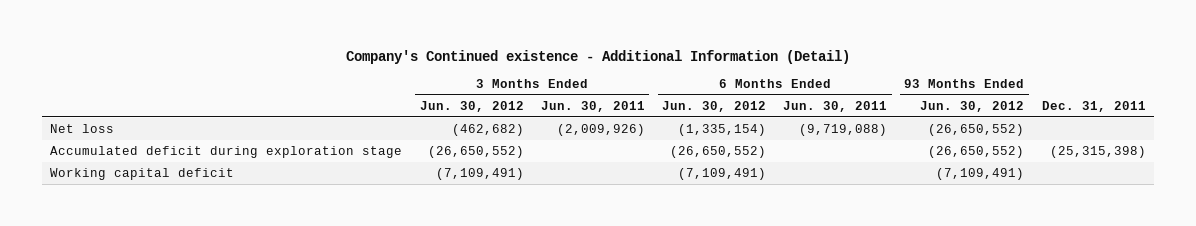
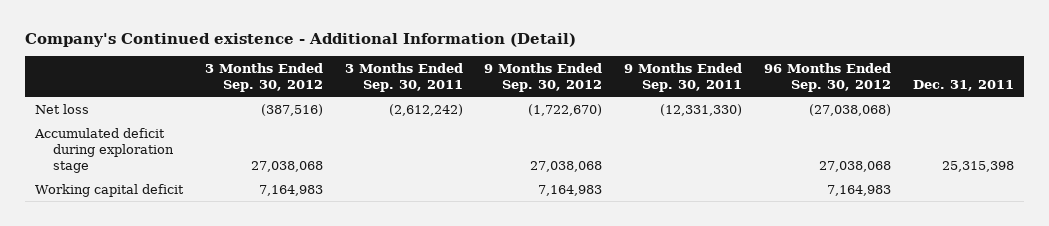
- | 3 Months Ended Jun. 30, 2012 | 3 Months Ended Jun. 30, 2011 | 6 Months Ended Jun. 30, 2012 | 6 Months Ended Jun. 30, 2011 | 93 Months Ended Jun. 30, 2012 | Dec. 31, 2011
+ | 3 Months Ended Sep. 30, 2012 | 3 Months Ended Sep. 30, 2011 | 9 Months Ended Sep. 30, 2012 | 9 Months Ended Sep. 30, 2011 | 96 Months Ended Sep. 30, 2012 | Dec. 31, 2011
- Accumulated deficit during exploration stage | (26,650,552) | | (26,650,552) | | (26,650,552) | (25,315,398)
+ Accumulated deficit during exploration stage | 27,038,068 | | 27,038,068 | | 27,038,068 | 25,315,398

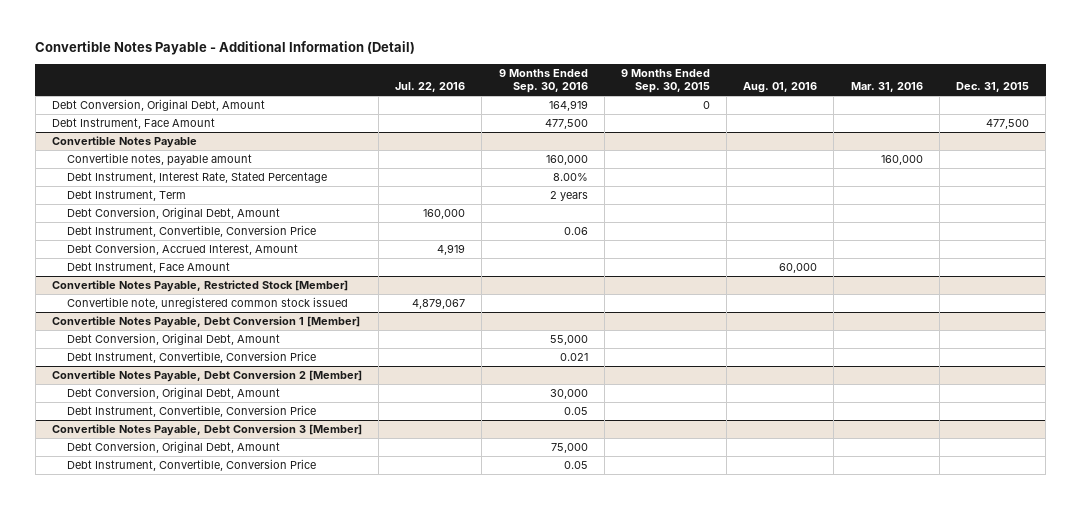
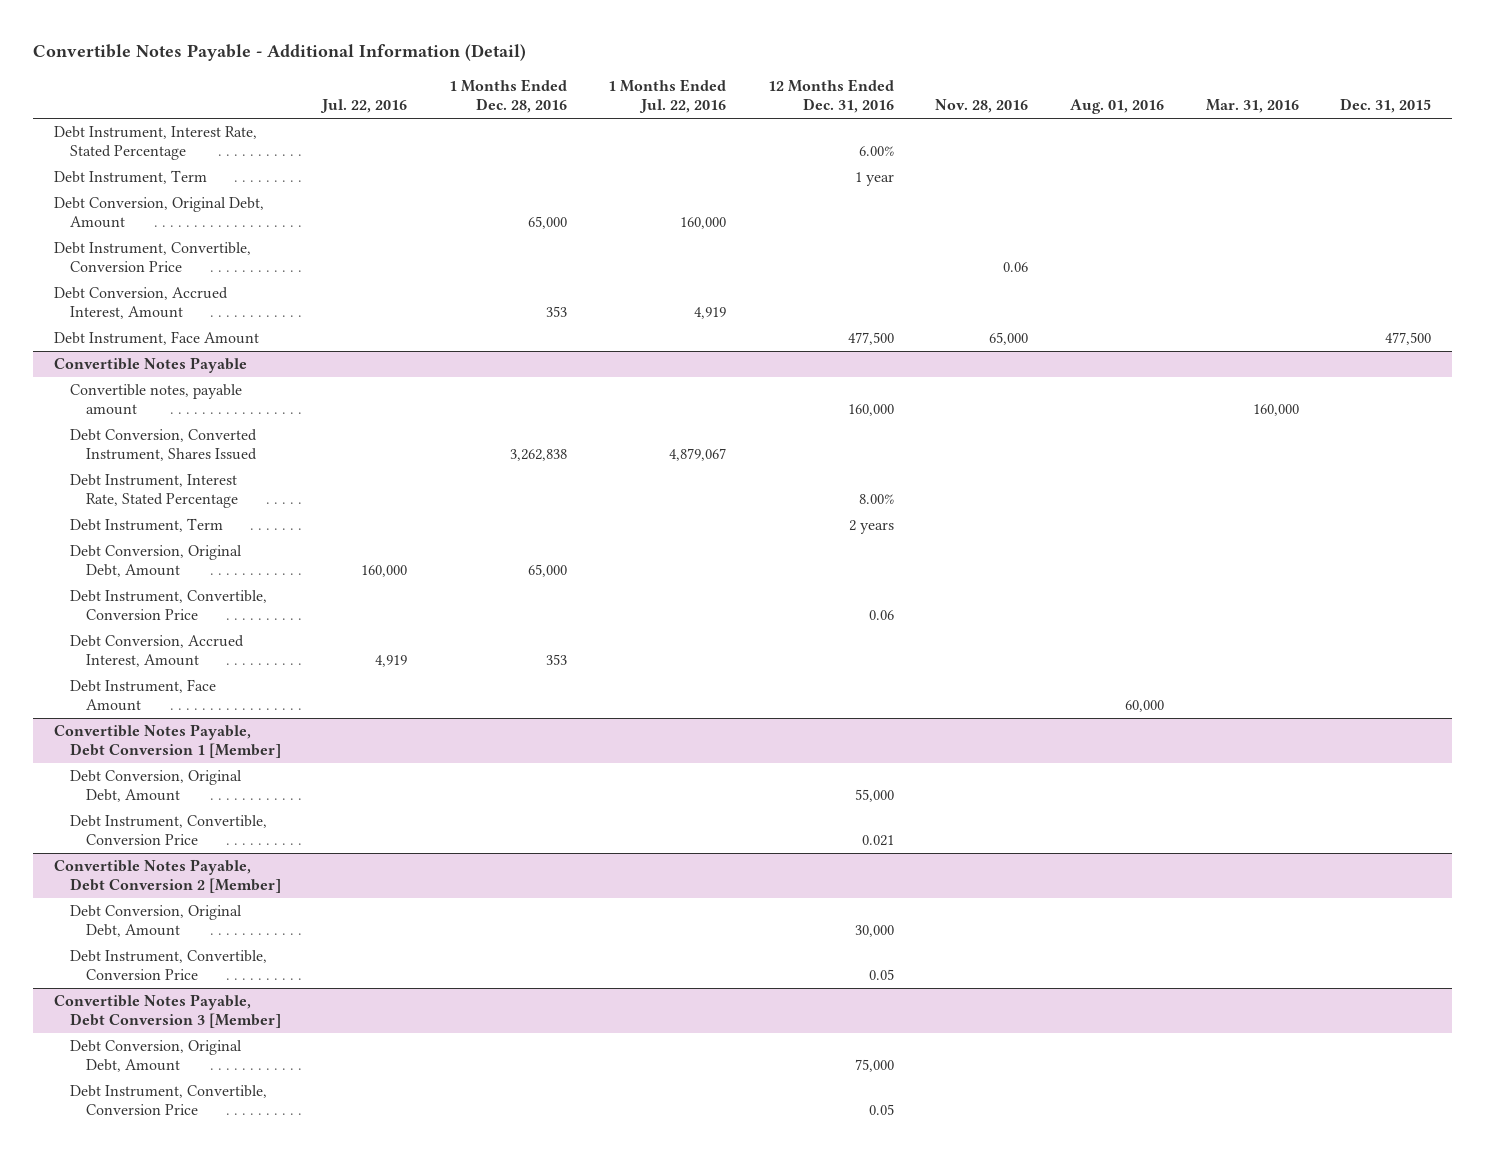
- | Jul. 22, 2016 | 9 Months Ended Sep. 30, 2016 | 9 Months Ended Sep. 30, 2015 | Aug. 01, 2016 | Mar. 31, 2016 | Dec. 31, 2015
+ | Jul. 22, 2016 | 1 Months Ended Dec. 28, 2016 | 1 Months Ended Jul. 22, 2016 | 12 Months Ended Dec. 31, 2016 | Nov. 28, 2016 | Aug. 01, 2016 | Mar. 31, 2016 | Dec. 31, 2015
+ Debt Instrument, Interest Rate, Stated Percentage | | | | 6.00% | | | |
+ Debt Instrument, Term | | | | 1 year | | | |
+ Debt Instrument, Convertible, Conversion Price | | | | | 0.06 | | |
+ Debt Conversion, Accrued Interest, Amount | | 353 | 4,919 | | | | |
@ Convertible Notes Payable
+ Debt Conversion, Converted Instrument, Shares Issued | | 3,262,838 | 4,879,067 | | | | |
- Convertible Notes Payable, Restricted Stock [Member]
- Convertible note, unregistered common stock issued | 4,879,067 | | | | |

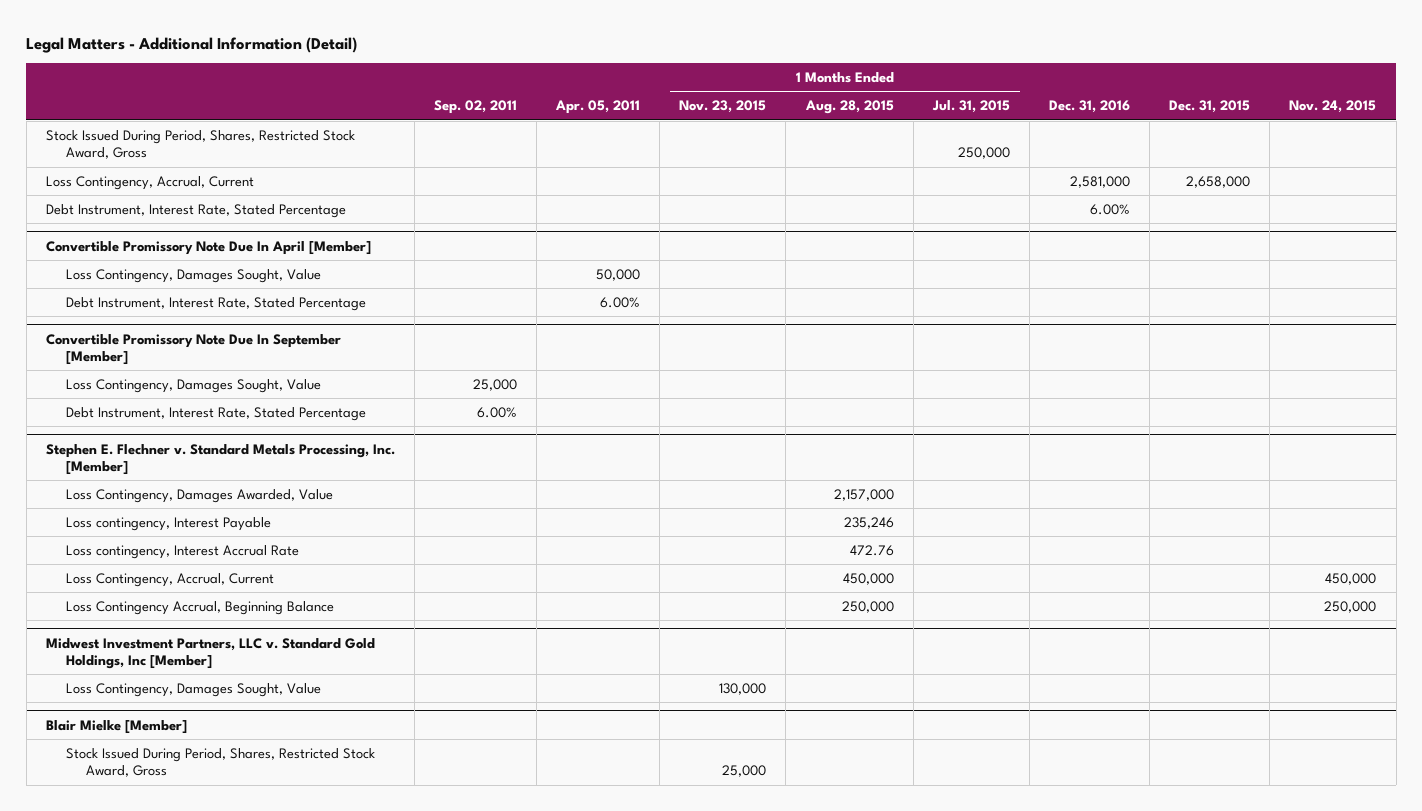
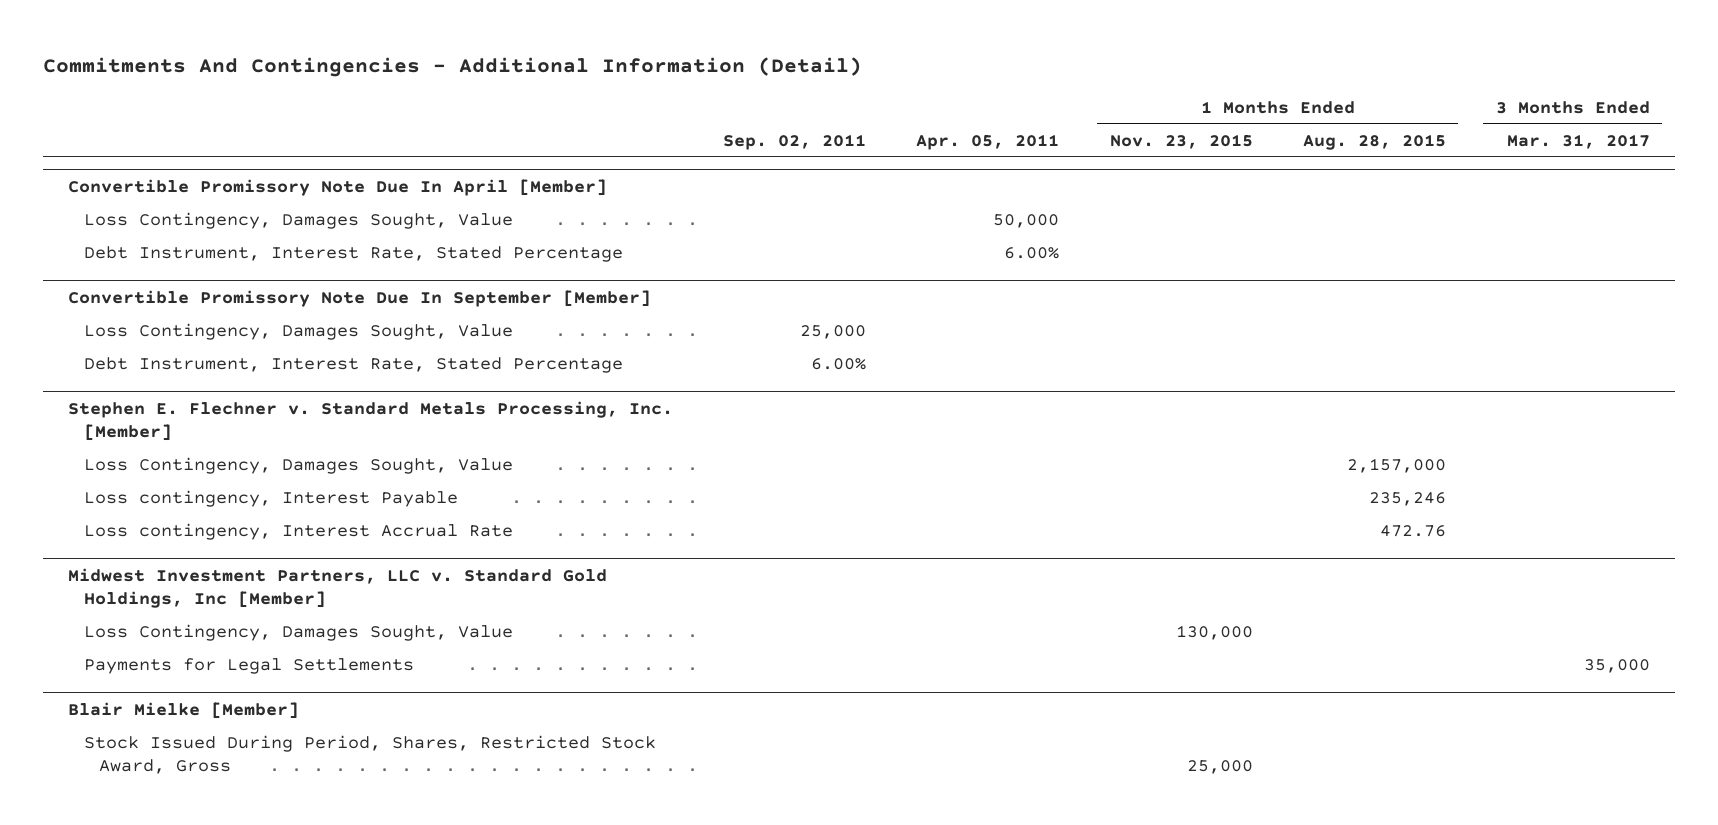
- Legal Matters - Additional Information (Detail)
+ Commitments And Contingencies - Additional Information (Detail)
- | Sep. 02, 2011 | Apr. 05, 2011 | 1 Months Ended Nov. 23, 2015 | 1 Months Ended Aug. 28, 2015 | 1 Months Ended Jul. 31, 2015 | Dec. 31, 2016 | Dec. 31, 2015 | Nov. 24, 2015
+ | Sep. 02, 2011 | Apr. 05, 2011 | 1 Months Ended Nov. 23, 2015 | 1 Months Ended Aug. 28, 2015 | 3 Months Ended Mar. 31, 2017
- Stock Issued During Period, Shares, Restricted Stock Award, Gross | | | | | 250,000 | | |
- Loss Contingency, Accrual, Current | | | | | | 2,581,000 | 2,658,000 |
- Debt Instrument, Interest Rate, Stated Percentage | | | | | | 6.00% | |
@ Stephen E. Flechner v. Standard Metals Processing, Inc. [Member]
- Loss Contingency, Damages Awarded, Value | | | | 2,157,000 | | | |
+ Loss Contingency, Damages Sought, Value | | | | 2,157,000 |
- Loss Contingency, Accrual, Current | | | | 450,000 | | | | 450,000
- Loss Contingency Accrual, Beginning Balance | | | | 250,000 | | | | 250,000
@ Midwest Investment Partners, LLC v. Standard Gold Holdings, Inc [Member]
+ Payments for Legal Settlements | | | | | 35,000

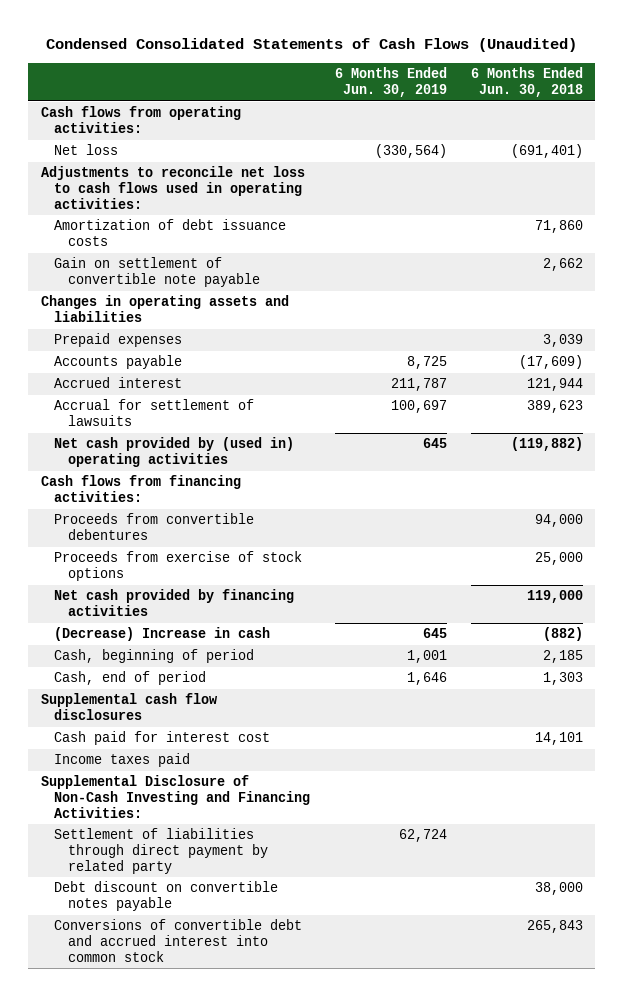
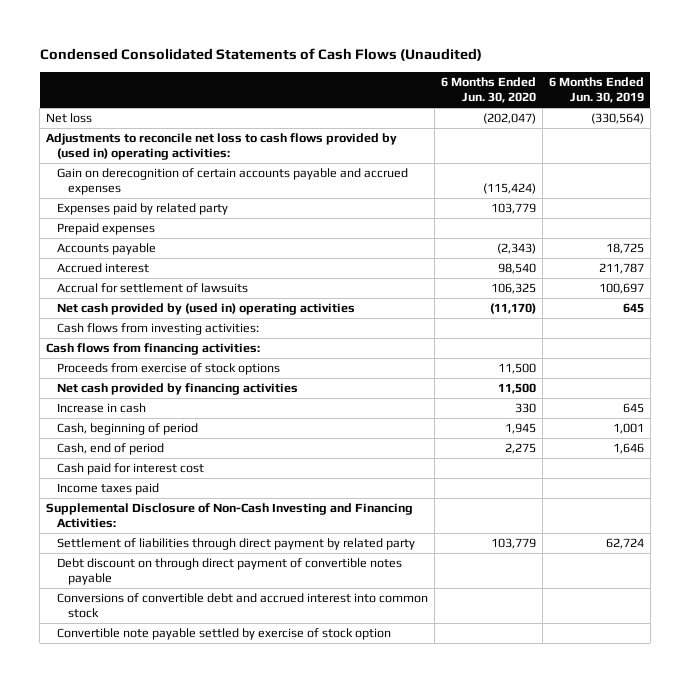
- | 6 Months Ended Jun. 30, 2019 | 6 Months Ended Jun. 30, 2018
+ | 6 Months Ended Jun. 30, 2020 | 6 Months Ended Jun. 30, 2019
- Cash flows from operating activities:
- Adjustments to reconcile net loss to cash flows used in operating activities:
- Amortization of debt issuance costs | | 71,860
- Gain on settlement of convertible note payable | | 2,662
- Changes in operating assets and liabilities
+ Adjustments to reconcile net loss to cash flows provided by (used in) operating activities:
+ Gain on derecognition of certain accounts payable and accrued expenses | (115,424) |
+ Expenses paid by related party | 103,779 |
- Accounts payable | 8,725 | (17,609)
+ Accounts payable | (2,343) | 18,725
+ Cash flows from investing activities:
- Proceeds from convertible debentures | | 94,000
- (Decrease) Increase in cash | 645 | (882)
+ Increase in cash | 330 | 645
- Supplemental cash flow disclosures
- Debt discount on convertible notes payable | | 38,000
+ Debt discount on through direct payment of convertible notes payable
+ Convertible note payable settled by exercise of stock option

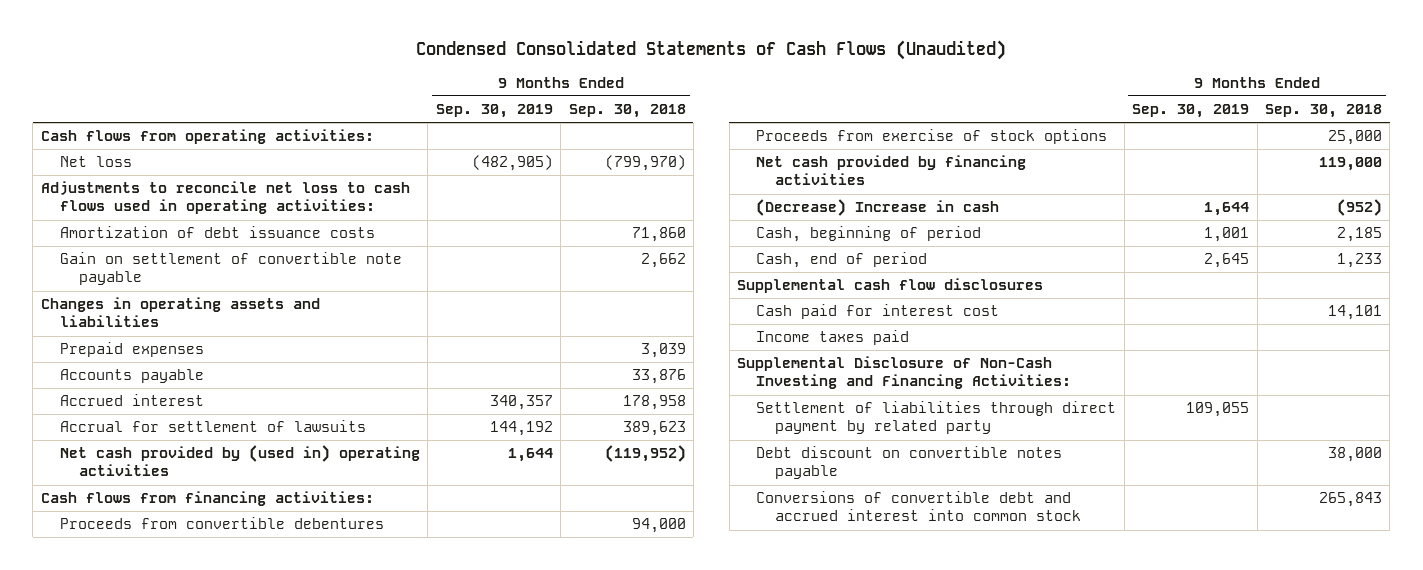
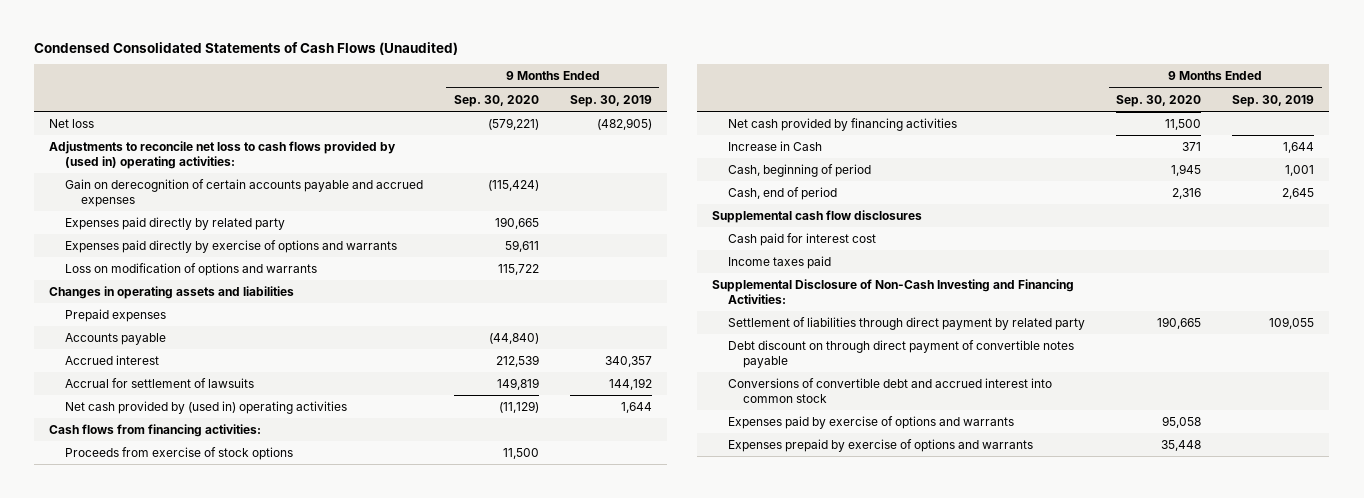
- | 9 Months Ended Sep. 30, 2019 | 9 Months Ended Sep. 30, 2018
+ | 9 Months Ended Sep. 30, 2020 | 9 Months Ended Sep. 30, 2019
- Cash flows from operating activities:
- Adjustments to reconcile net loss to cash flows used in operating activities:
- Amortization of debt issuance costs | | 71,860
- Gain on settlement of convertible note payable | | 2,662
+ Adjustments to reconcile net loss to cash flows provided by (used in) operating activities:
+ Gain on derecognition of certain accounts payable and accrued expenses | (115,424) |
+ Expenses paid directly by related party | 190,665 |
+ Expenses paid directly by exercise of options and warrants | 59,611 |
+ Loss on modification of options and warrants | 115,722 |
- Proceeds from convertible debentures | | 94,000
- (Decrease) Increase in cash | 1,644 | (952)
+ Increase in Cash | 371 | 1,644
- Debt discount on convertible notes payable | | 38,000
+ Debt discount on through direct payment of convertible notes payable
+ Expenses paid by exercise of options and warrants | 95,058 |
+ Expenses prepaid by exercise of options and warrants | 35,448 |

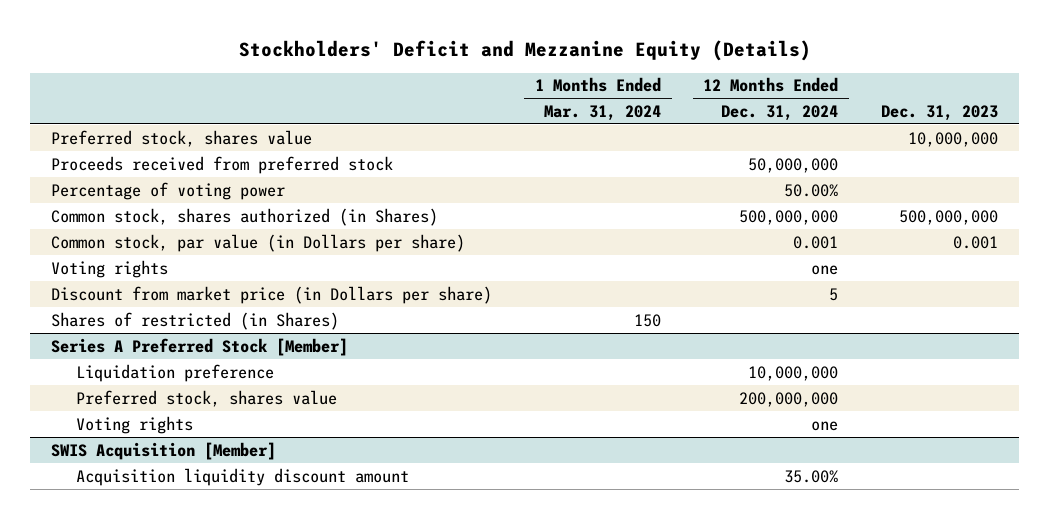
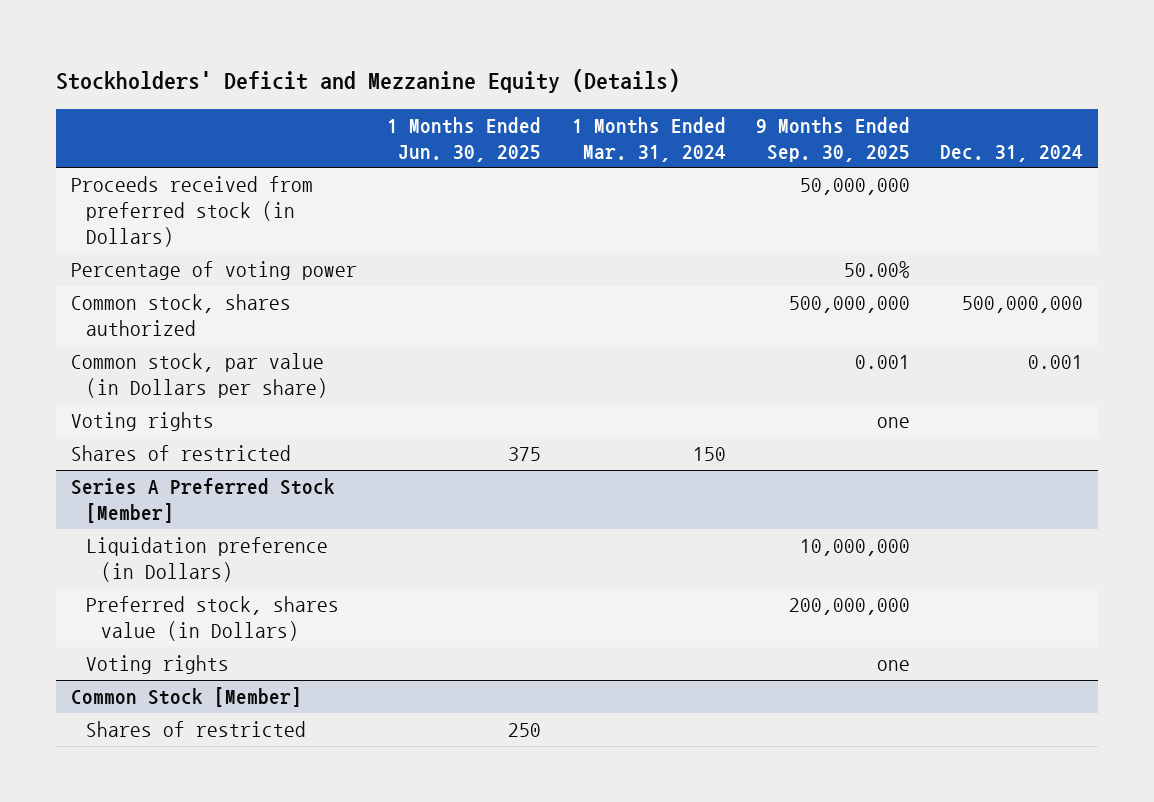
- | 1 Months Ended Mar. 31, 2024 | 12 Months Ended Dec. 31, 2024 | Dec. 31, 2023
+ | 1 Months Ended Jun. 30, 2025 | 1 Months Ended Mar. 31, 2024 | 9 Months Ended Sep. 30, 2025 | Dec. 31, 2024
- Preferred stock, shares value | | | 10,000,000
- Proceeds received from preferred stock | | 50,000,000 |
+ Proceeds received from preferred stock (in Dollars) | | | 50,000,000 |
- Common stock, shares authorized (in Shares) | | 500,000,000 | 500,000,000
+ Common stock, shares authorized | | | 500,000,000 | 500,000,000
- Discount from market price (in Dollars per share) | | 5 |
- Shares of restricted (in Shares) | 150 | |
+ Shares of restricted | 375 | 150 | |
@ Series A Preferred Stock [Member]
- Liquidation preference | | 10,000,000 |
- Preferred stock, shares value | | 200,000,000 |
+ Liquidation preference (in Dollars) | | | 10,000,000 |
+ Preferred stock, shares value (in Dollars) | | | 200,000,000 |
- SWIS Acquisition [Member]
- Acquisition liquidity discount amount | | 35.00% |
+ Common Stock [Member]
+ Shares of restricted | 250 | | |

